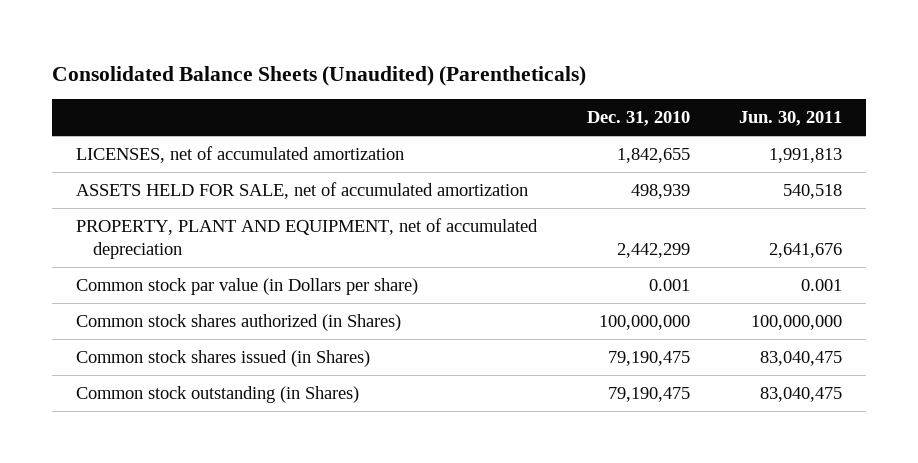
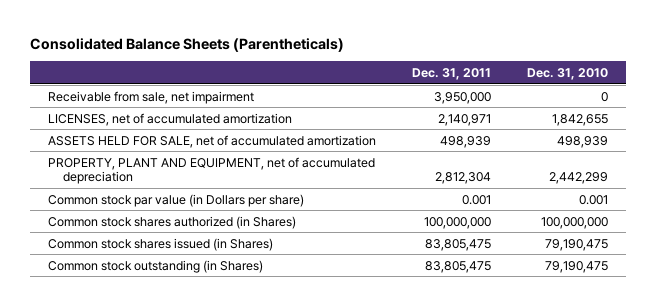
- Consolidated Balance Sheets (Unaudited) (Parentheticals)
+ Consolidated Balance Sheets (Parentheticals)
- | Dec. 31, 2010 | Jun. 30, 2011
+ | Dec. 31, 2011 | Dec. 31, 2010
+ Receivable from sale, net impairment | 3,950,000 | 0

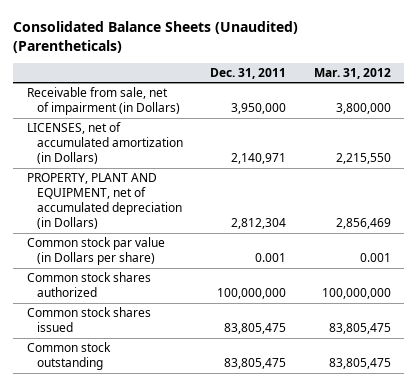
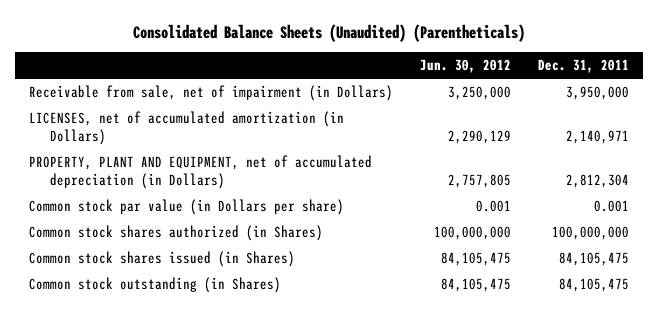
- | Dec. 31, 2011 | Mar. 31, 2012
+ | Jun. 30, 2012 | Dec. 31, 2011
- Common stock shares authorized | 100,000,000 | 100,000,000
- Common stock shares issued | 83,805,475 | 83,805,475
- Common stock outstanding | 83,805,475 | 83,805,475
+ Common stock shares authorized (in Shares) | 100,000,000 | 100,000,000
+ Common stock shares issued (in Shares) | 84,105,475 | 84,105,475
+ Common stock outstanding (in Shares) | 84,105,475 | 84,105,475

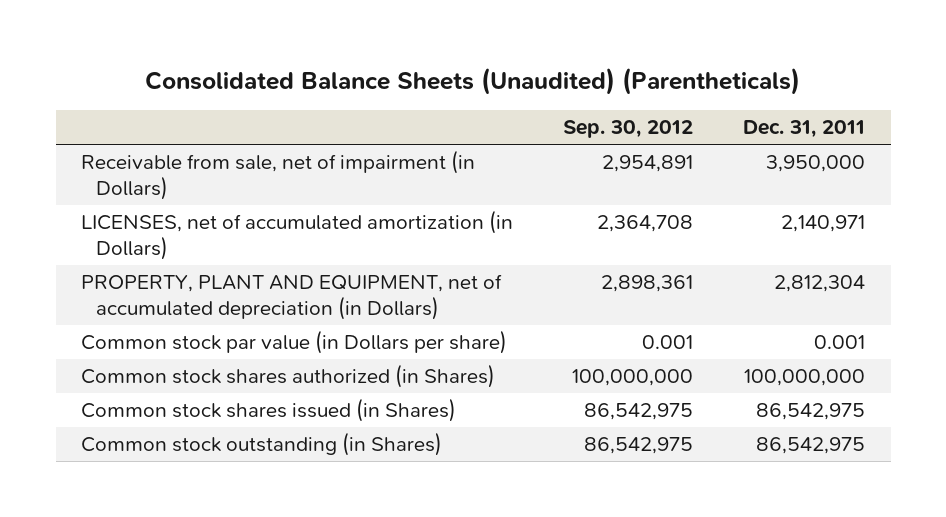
- | Jun. 30, 2012 | Dec. 31, 2011
+ | Sep. 30, 2012 | Dec. 31, 2011
- Common stock shares issued (in Shares) | 84,105,475 | 84,105,475
- Common stock outstanding (in Shares) | 84,105,475 | 84,105,475
+ Common stock shares issued (in Shares) | 86,542,975 | 86,542,975
+ Common stock outstanding (in Shares) | 86,542,975 | 86,542,975

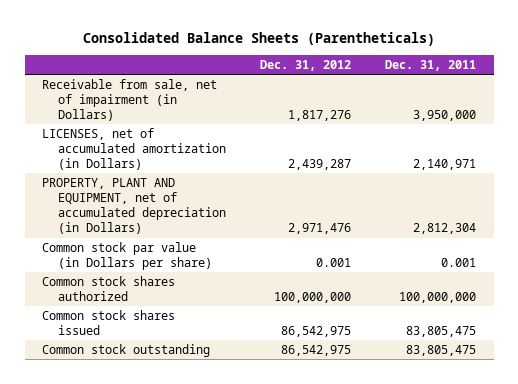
- Consolidated Balance Sheets (Unaudited) (Parentheticals)
+ Consolidated Balance Sheets (Parentheticals)
- | Sep. 30, 2012 | Dec. 31, 2011
+ | Dec. 31, 2012 | Dec. 31, 2011
- Common stock shares authorized (in Shares) | 100,000,000 | 100,000,000
- Common stock shares issued (in Shares) | 86,542,975 | 86,542,975
- Common stock outstanding (in Shares) | 86,542,975 | 86,542,975
+ Common stock shares authorized | 100,000,000 | 100,000,000
+ Common stock shares issued | 86,542,975 | 83,805,475
+ Common stock outstanding | 86,542,975 | 83,805,475

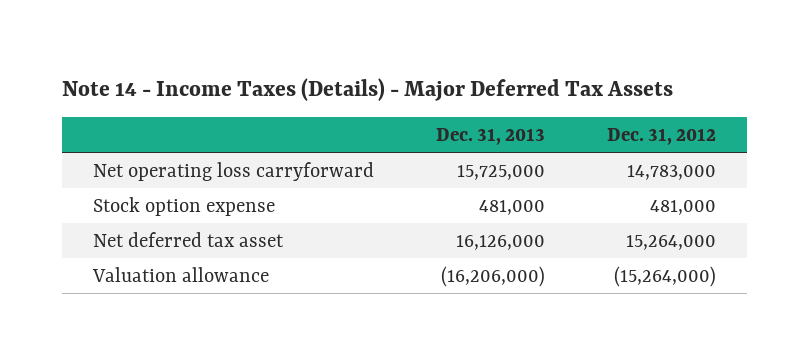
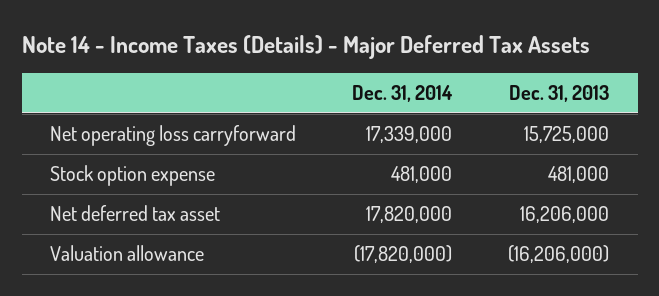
- | Dec. 31, 2013 | Dec. 31, 2012
+ | Dec. 31, 2014 | Dec. 31, 2013
- Net deferred tax asset | 16,126,000 | 15,264,000
+ Net deferred tax asset | 17,820,000 | 16,206,000

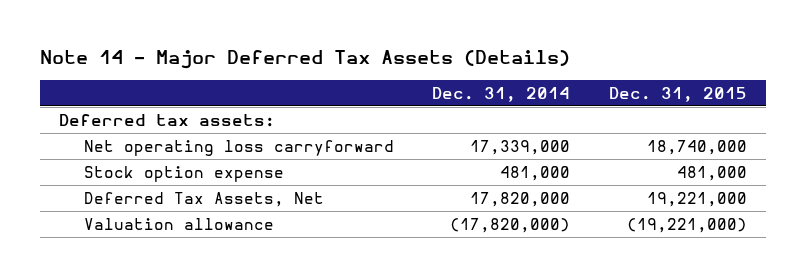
- Note 14 - Income Taxes (Details) - Major Deferred Tax Assets
+ Note 14 - Major Deferred Tax Assets (Details)
- | Dec. 31, 2014 | Dec. 31, 2013
+ | Dec. 31, 2014 | Dec. 31, 2015
+ Deferred tax assets:
- Net deferred tax asset | 17,820,000 | 16,206,000
+ Deferred Tax Assets, Net | 17,820,000 | 19,221,000

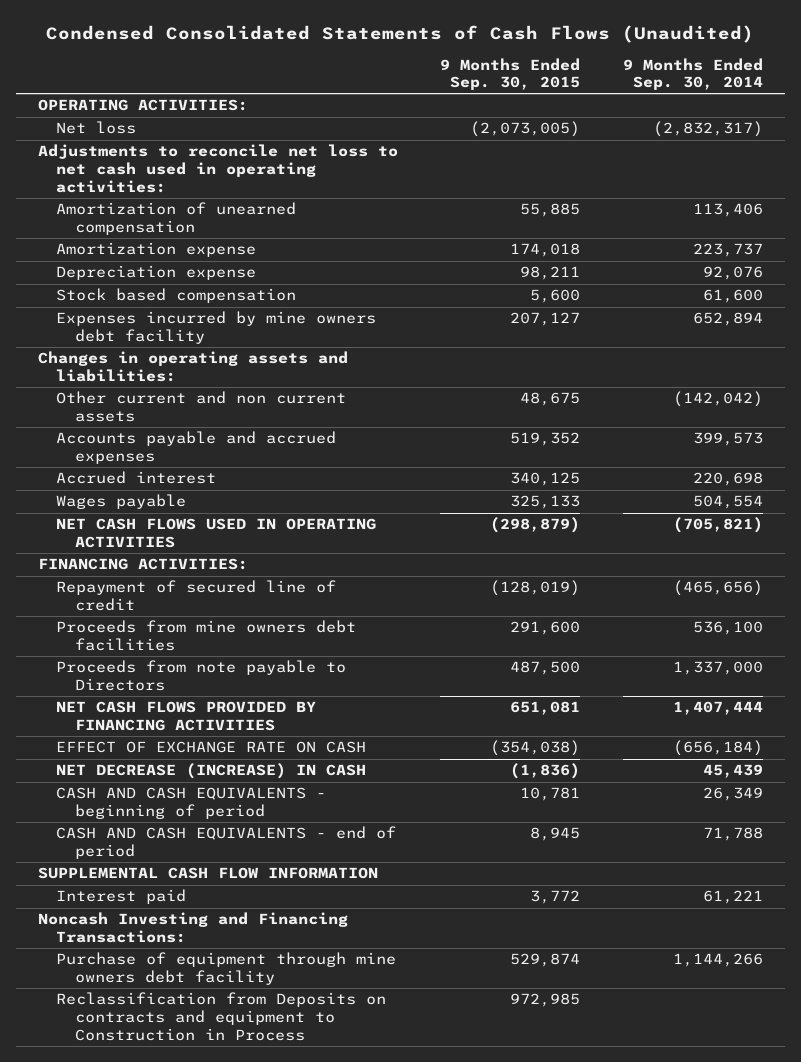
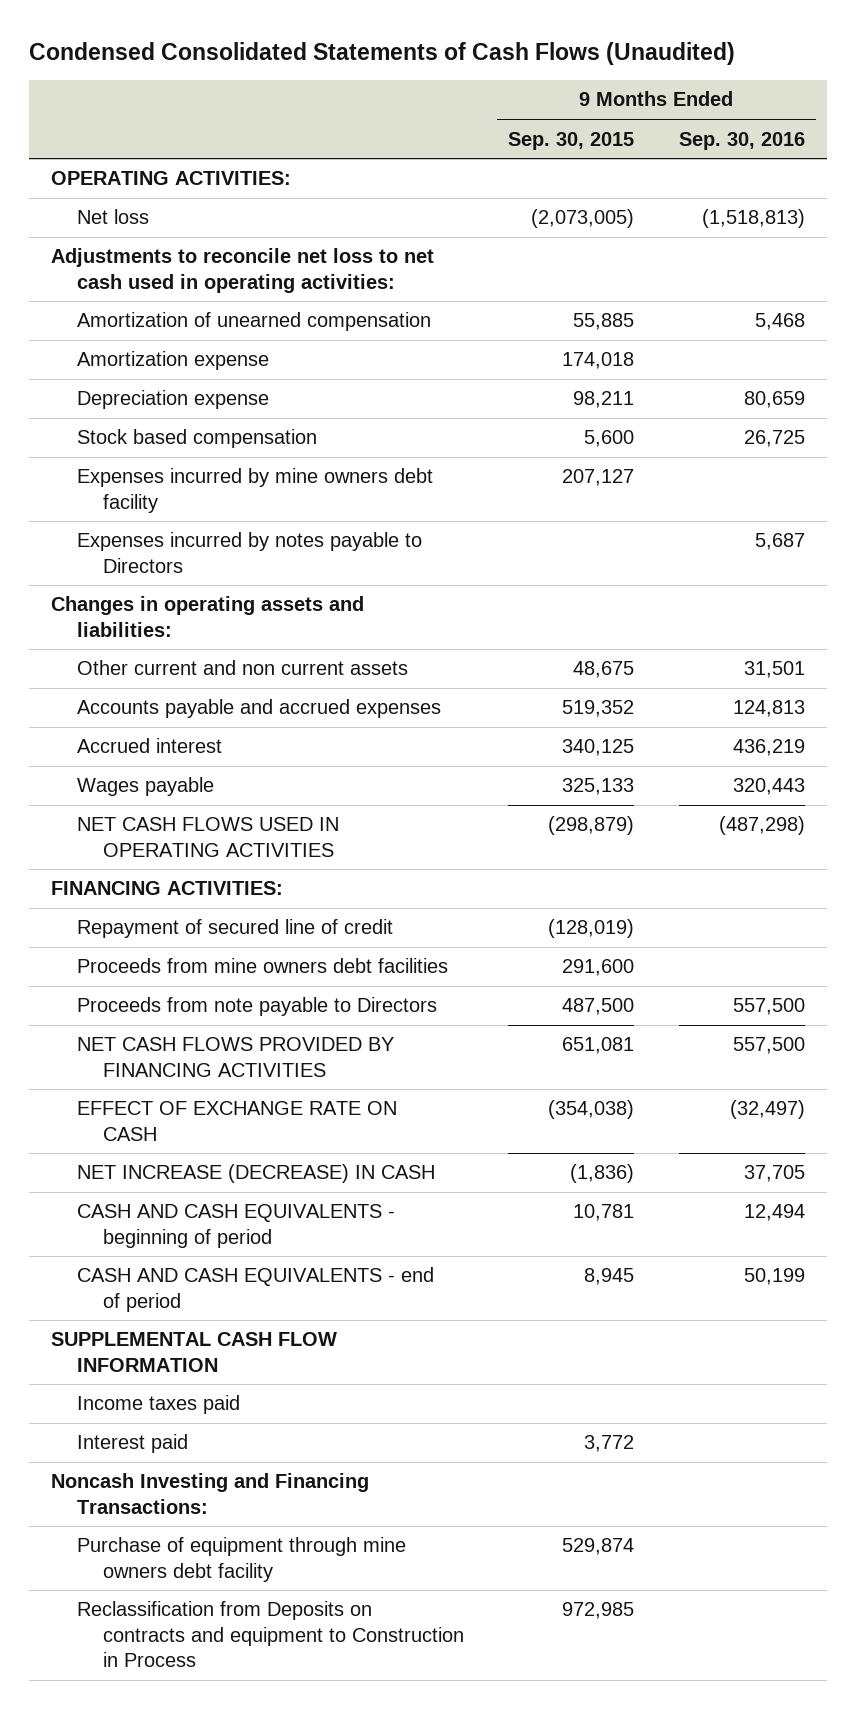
- | 9 Months Ended Sep. 30, 2015 | 9 Months Ended Sep. 30, 2014
+ | 9 Months Ended Sep. 30, 2015 | 9 Months Ended Sep. 30, 2016
+ Expenses incurred by notes payable to Directors | | 5,687
- NET DECREASE (INCREASE) IN CASH | (1,836) | 45,439
+ NET INCREASE (DECREASE) IN CASH | (1,836) | 37,705
+ Income taxes paid

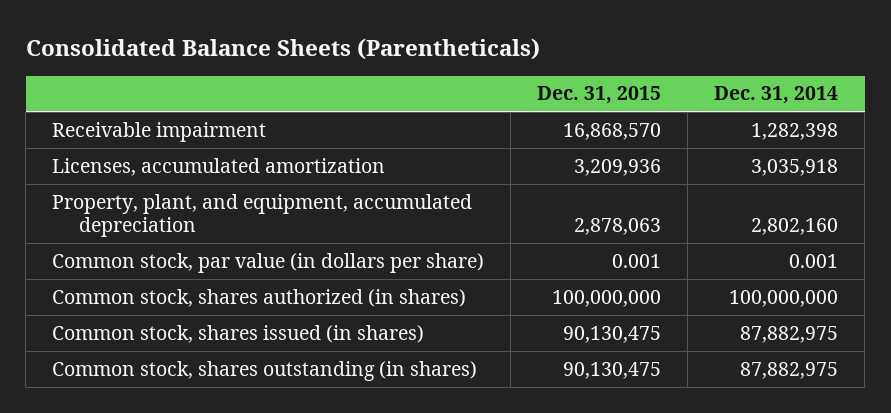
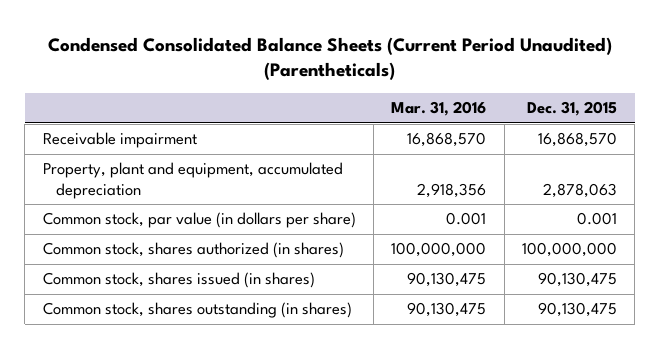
- Consolidated Balance Sheets (Parentheticals)
+ Condensed Consolidated Balance Sheets (Current Period Unaudited) (Parentheticals)
- | Dec. 31, 2015 | Dec. 31, 2014
+ | Mar. 31, 2016 | Dec. 31, 2015
- Licenses, accumulated amortization | 3,209,936 | 3,035,918
- Property, plant, and equipment, accumulated depreciation | 2,878,063 | 2,802,160
+ Property, plant and equipment, accumulated depreciation | 2,918,356 | 2,878,063

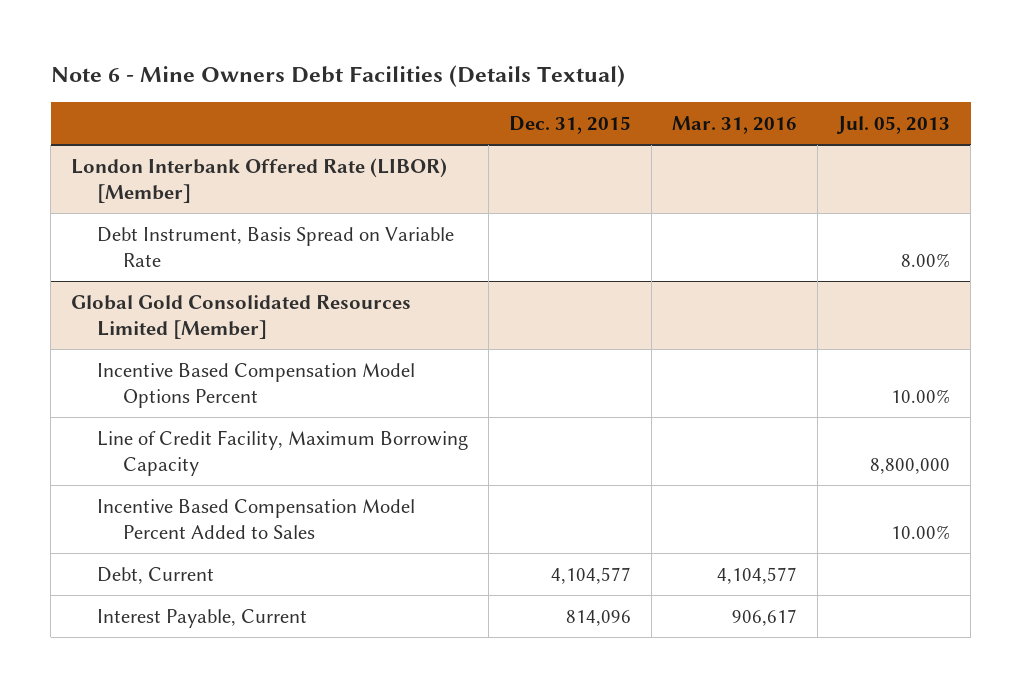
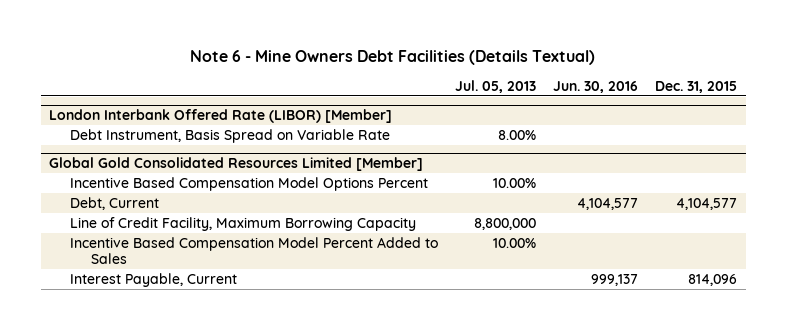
- | Dec. 31, 2015 | Mar. 31, 2016 | Jul. 05, 2013
+ | Jul. 05, 2013 | Jun. 30, 2016 | Dec. 31, 2015
@ Global Gold Consolidated Resources Limited [Member]
moved up: Debt, Current | | 4,104,577 | 4,104,577

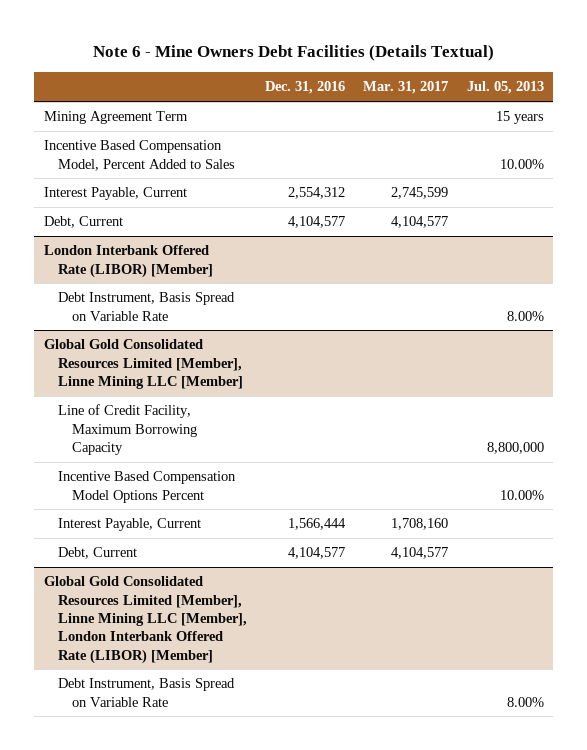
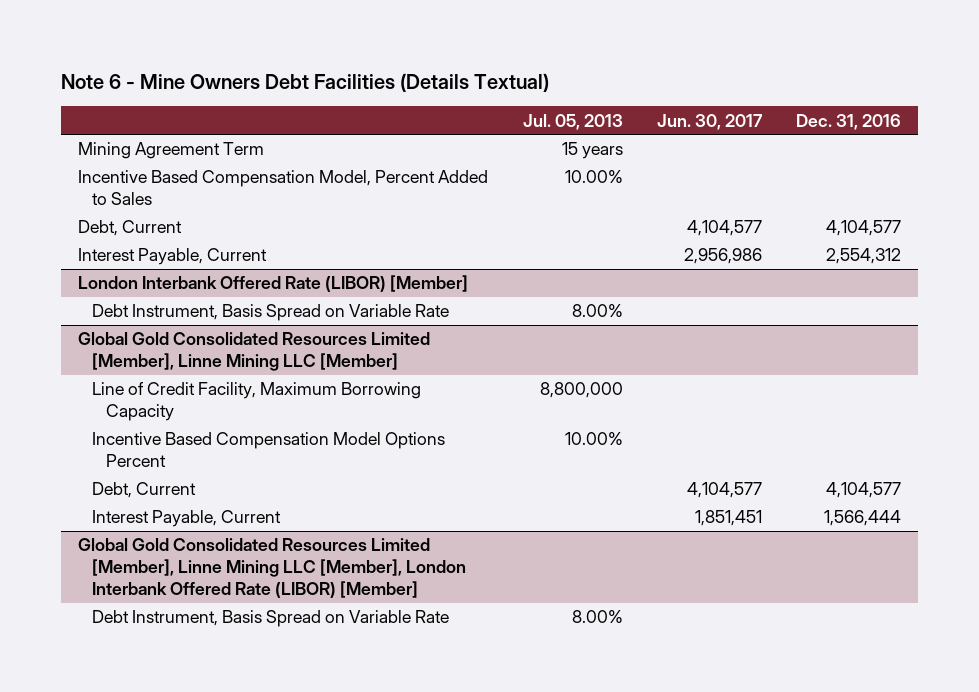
- | Dec. 31, 2016 | Mar. 31, 2017 | Jul. 05, 2013
+ | Jul. 05, 2013 | Jun. 30, 2017 | Dec. 31, 2016
moved down: Interest Payable, Current | | 2,956,986 | 2,554,312
@ Global Gold Consolidated Resources Limited [Member], Linne Mining LLC [Member]
moved down: Interest Payable, Current | | 1,851,451 | 1,566,444

